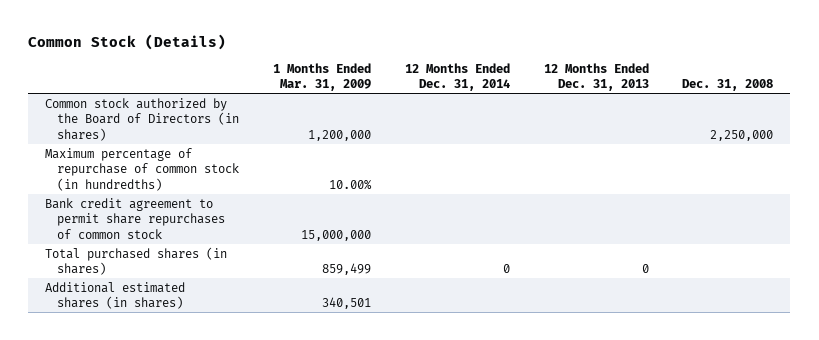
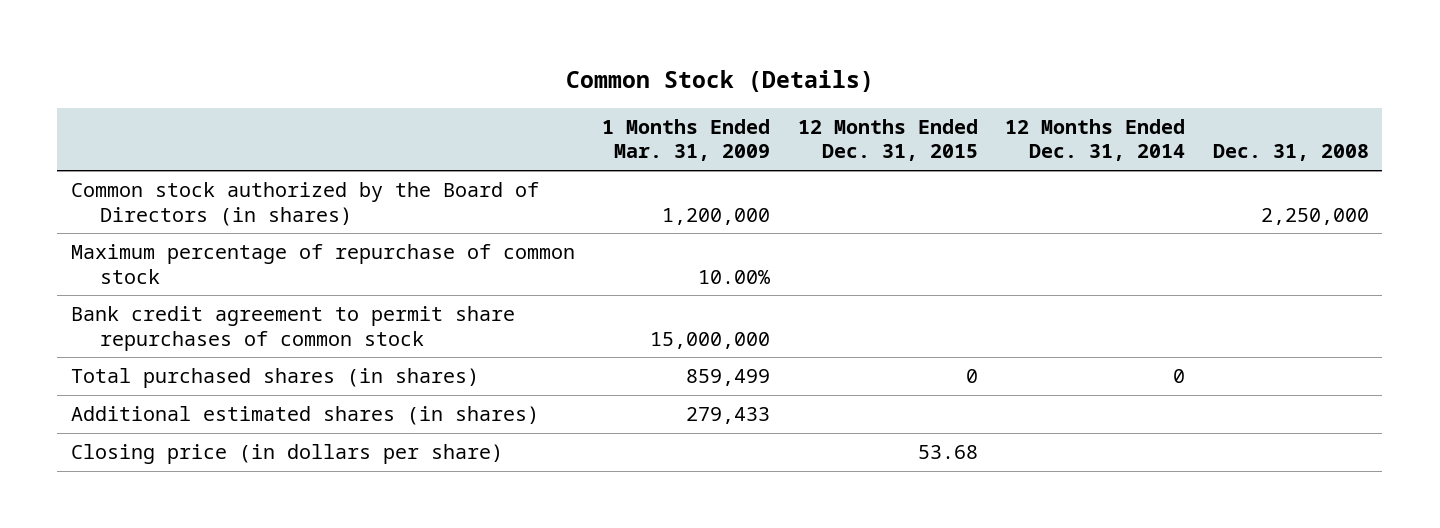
- | 1 Months Ended Mar. 31, 2009 | 12 Months Ended Dec. 31, 2014 | 12 Months Ended Dec. 31, 2013 | Dec. 31, 2008
+ | 1 Months Ended Mar. 31, 2009 | 12 Months Ended Dec. 31, 2015 | 12 Months Ended Dec. 31, 2014 | Dec. 31, 2008
- Maximum percentage of repurchase of common stock (in hundredths) | 10.00% | | |
+ Maximum percentage of repurchase of common stock | 10.00% | | |
- Additional estimated shares (in shares) | 340,501 | | |
+ Additional estimated shares (in shares) | 279,433 | | |
+ Closing price (in dollars per share) | | 53.68 | |

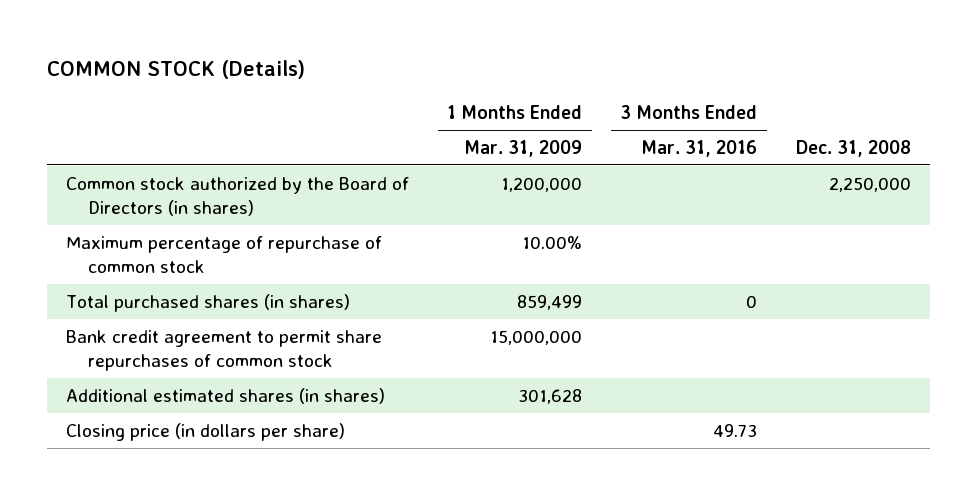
- Common Stock (Details)
+ COMMON STOCK (Details)
- | 1 Months Ended Mar. 31, 2009 | 12 Months Ended Dec. 31, 2015 | 12 Months Ended Dec. 31, 2014 | Dec. 31, 2008
+ | 1 Months Ended Mar. 31, 2009 | 3 Months Ended Mar. 31, 2016 | Dec. 31, 2008
- Additional estimated shares (in shares) | 279,433 | | |
moved down: Bank credit agreement to permit share repurchases of common stock | 15,000,000 | |
+ Additional estimated shares (in shares) | 301,628 | |

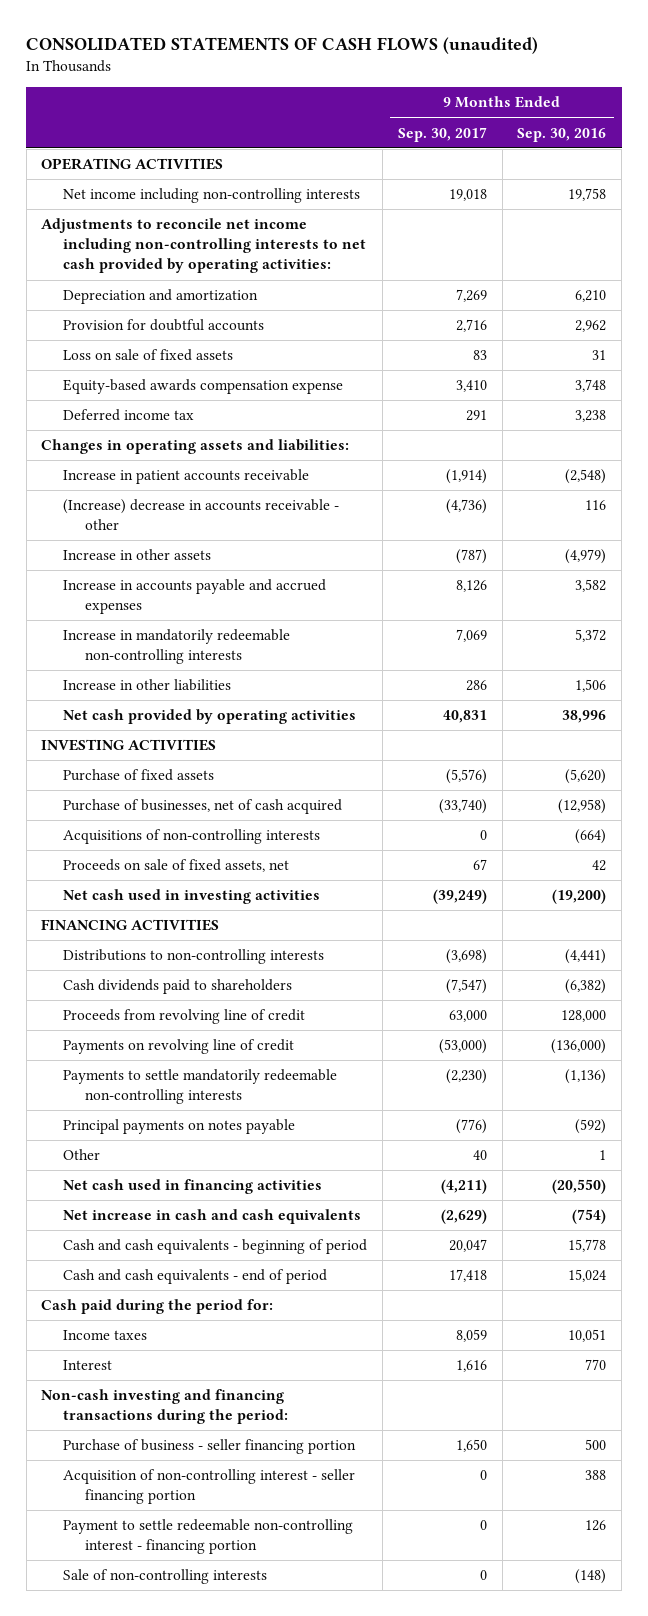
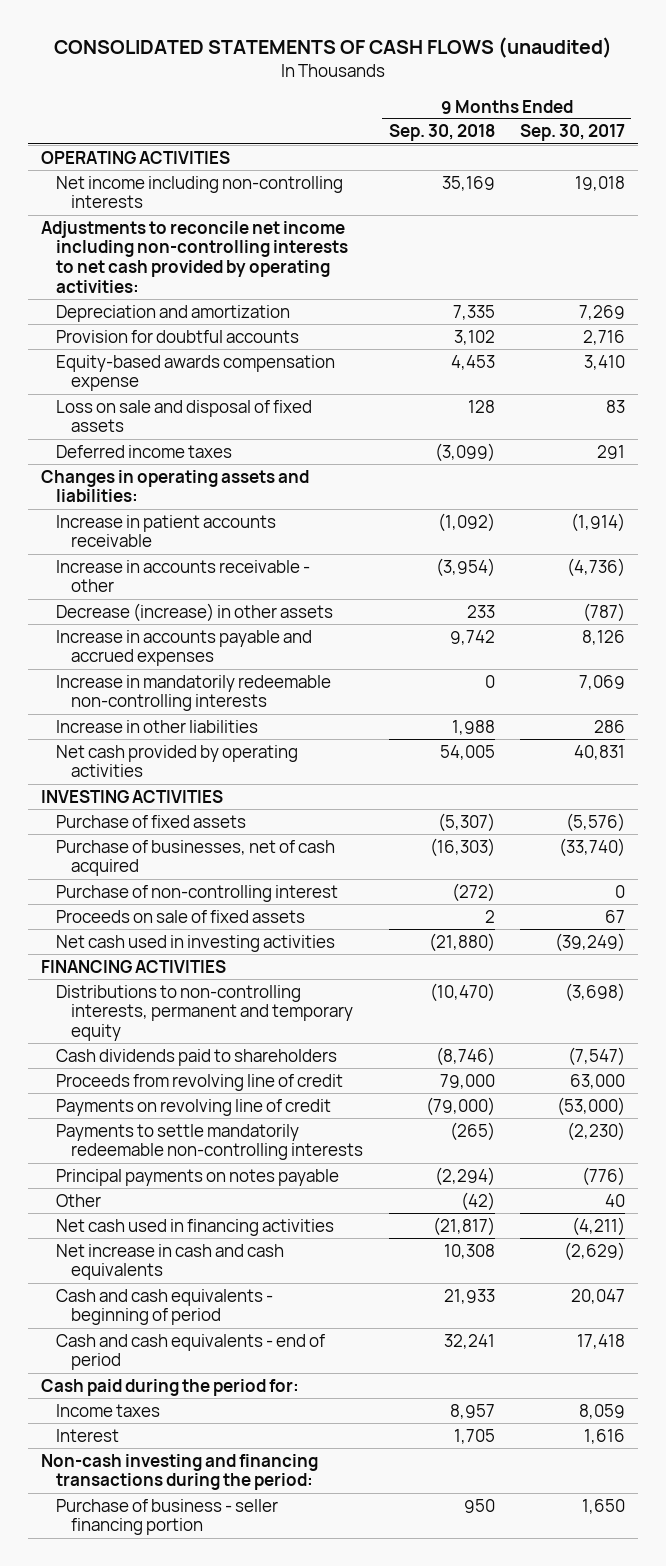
- | 9 Months Ended Sep. 30, 2017 | 9 Months Ended Sep. 30, 2016
+ | 9 Months Ended Sep. 30, 2018 | 9 Months Ended Sep. 30, 2017
- Loss on sale of fixed assets | 83 | 31
- Deferred income tax | 291 | 3,238
+ Loss on sale and disposal of fixed assets | 128 | 83
+ Deferred income taxes | (3,099) | 291
- (Increase) decrease in accounts receivable - other | (4,736) | 116
- Increase in other assets | (787) | (4,979)
+ Increase in accounts receivable - other | (3,954) | (4,736)
+ Decrease (increase) in other assets | 233 | (787)
- Acquisitions of non-controlling interests | 0 | (664)
- Proceeds on sale of fixed assets, net | 67 | 42
+ Purchase of non-controlling interest | (272) | 0
+ Proceeds on sale of fixed assets | 2 | 67
- Distributions to non-controlling interests | (3,698) | (4,441)
+ Distributions to non-controlling interests, permanent and temporary equity | (10,470) | (3,698)
- Acquisition of non-controlling interest - seller financing portion | 0 | 388
- Payment to settle redeemable non-controlling interest - financing portion | 0 | 126
- Sale of non-controlling interests | 0 | (148)

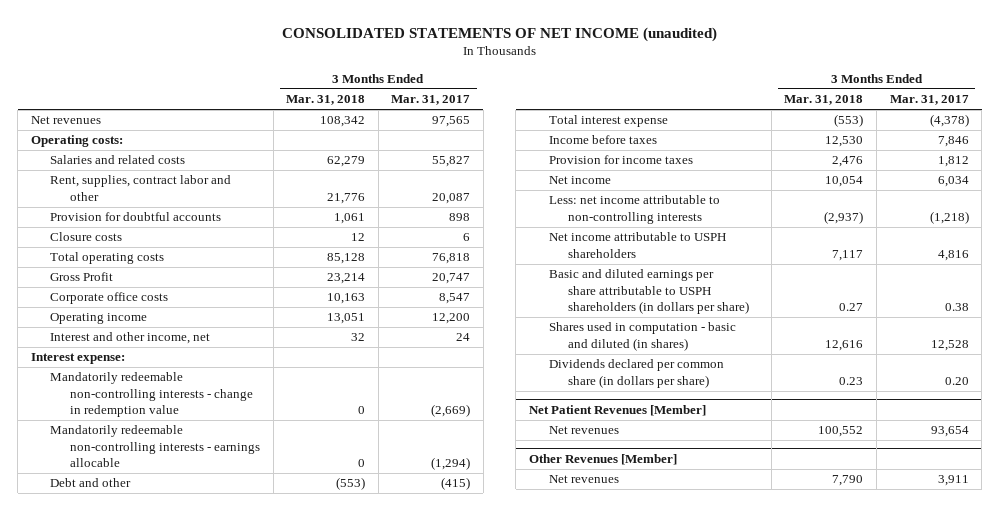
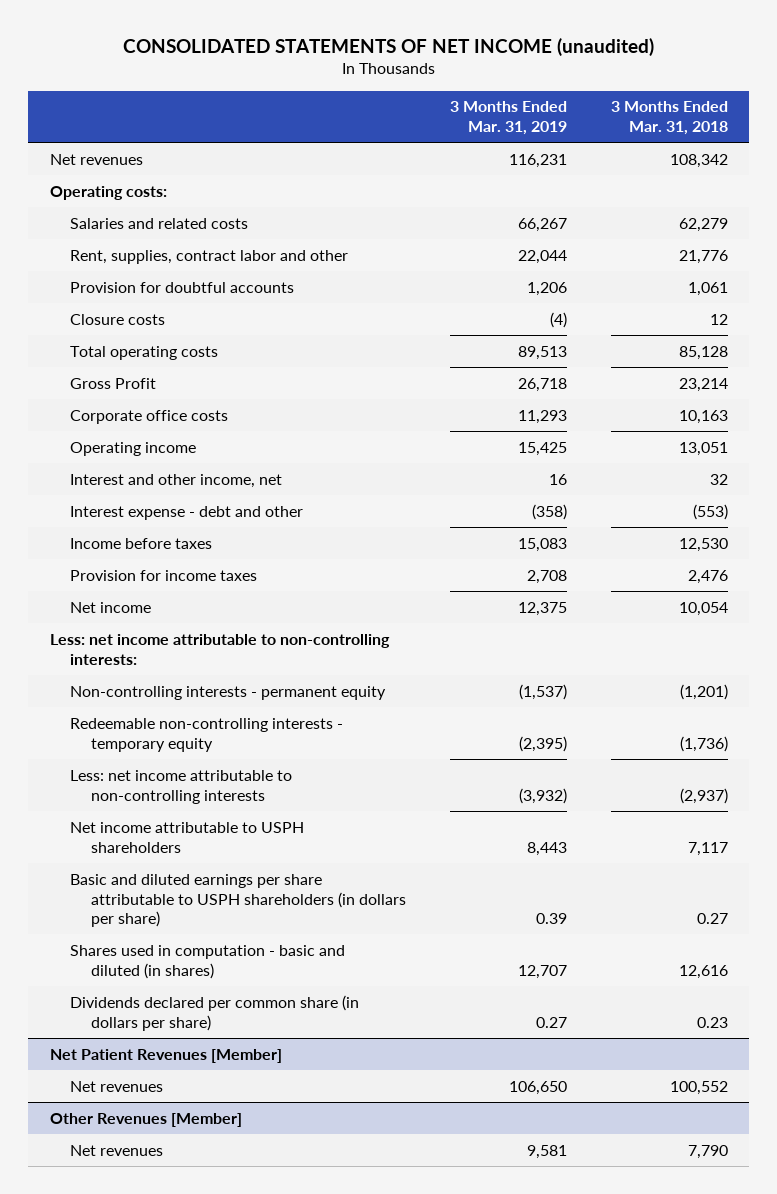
- | 3 Months Ended Mar. 31, 2018 | 3 Months Ended Mar. 31, 2017
+ | 3 Months Ended Mar. 31, 2019 | 3 Months Ended Mar. 31, 2018
- Interest expense:
- Mandatorily redeemable non-controlling interests - change in redemption value | 0 | (2,669)
- Mandatorily redeemable non-controlling interests - earnings allocable | 0 | (1,294)
- Debt and other | (553) | (415)
- Total interest expense | (553) | (4,378)
+ Interest expense - debt and other | (358) | (553)
+ Less: net income attributable to non-controlling interests:
+ Non-controlling interests - permanent equity | (1,537) | (1,201)
+ Redeemable non-controlling interests - temporary equity | (2,395) | (1,736)

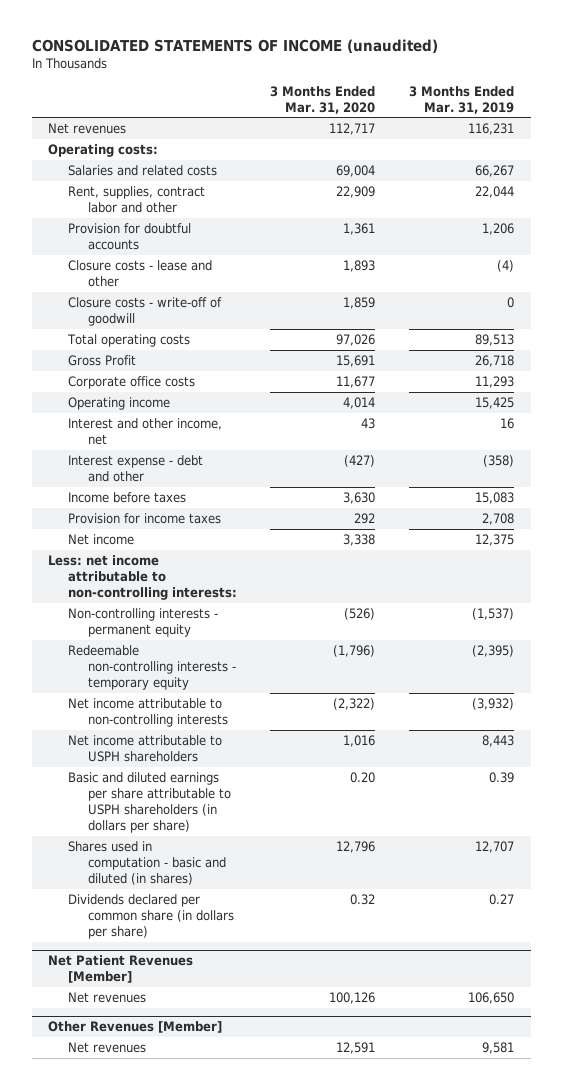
- CONSOLIDATED STATEMENTS OF NET INCOME (unaudited)
+ CONSOLIDATED STATEMENTS OF INCOME (unaudited)
- | 3 Months Ended Mar. 31, 2019 | 3 Months Ended Mar. 31, 2018
+ | 3 Months Ended Mar. 31, 2020 | 3 Months Ended Mar. 31, 2019
- Closure costs | (4) | 12
+ Closure costs - lease and other | 1,893 | (4)
+ Closure costs - write-off of goodwill | 1,859 | 0
- Less: net income attributable to non-controlling interests | (3,932) | (2,937)
+ Net income attributable to non-controlling interests | (2,322) | (3,932)

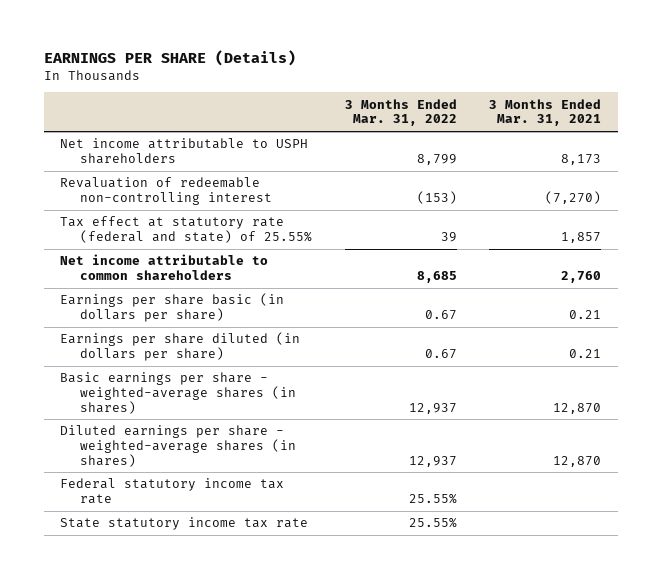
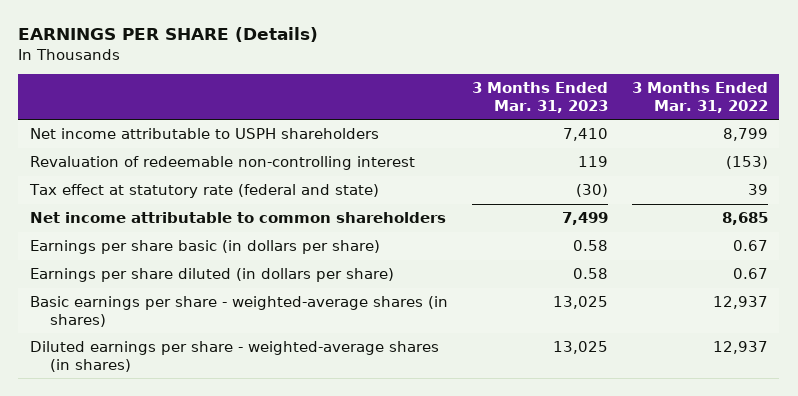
- | 3 Months Ended Mar. 31, 2022 | 3 Months Ended Mar. 31, 2021
+ | 3 Months Ended Mar. 31, 2023 | 3 Months Ended Mar. 31, 2022
- Tax effect at statutory rate (federal and state) of 25.55% | 39 | 1,857
+ Tax effect at statutory rate (federal and state) | (30) | 39
- Federal statutory income tax rate | 25.55% |
- State statutory income tax rate | 25.55% |

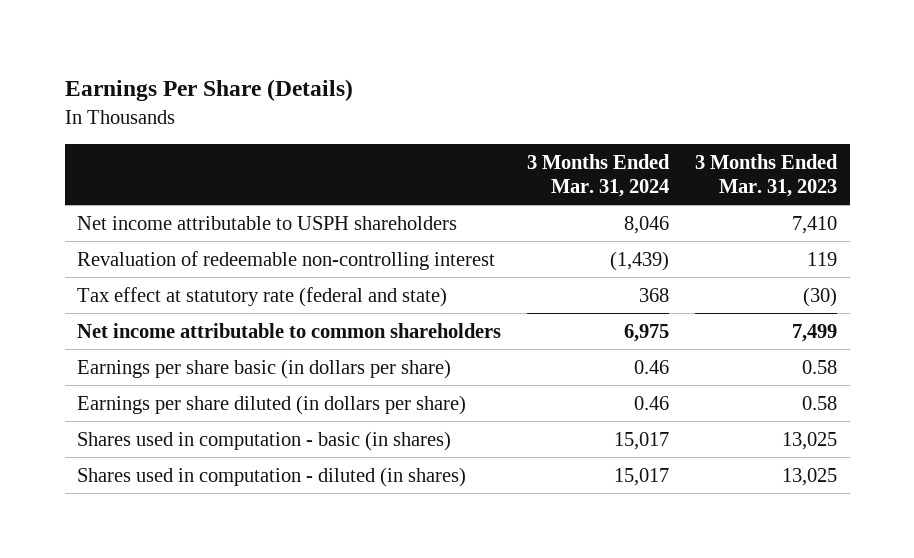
- EARNINGS PER SHARE (Details)
+ Earnings Per Share (Details)
- | 3 Months Ended Mar. 31, 2023 | 3 Months Ended Mar. 31, 2022
+ | 3 Months Ended Mar. 31, 2024 | 3 Months Ended Mar. 31, 2023
- Basic earnings per share - weighted-average shares (in shares) | 13,025 | 12,937
- Diluted earnings per share - weighted-average shares (in shares) | 13,025 | 12,937
+ Shares used in computation - basic (in shares) | 15,017 | 13,025
+ Shares used in computation - diluted (in shares) | 15,017 | 13,025

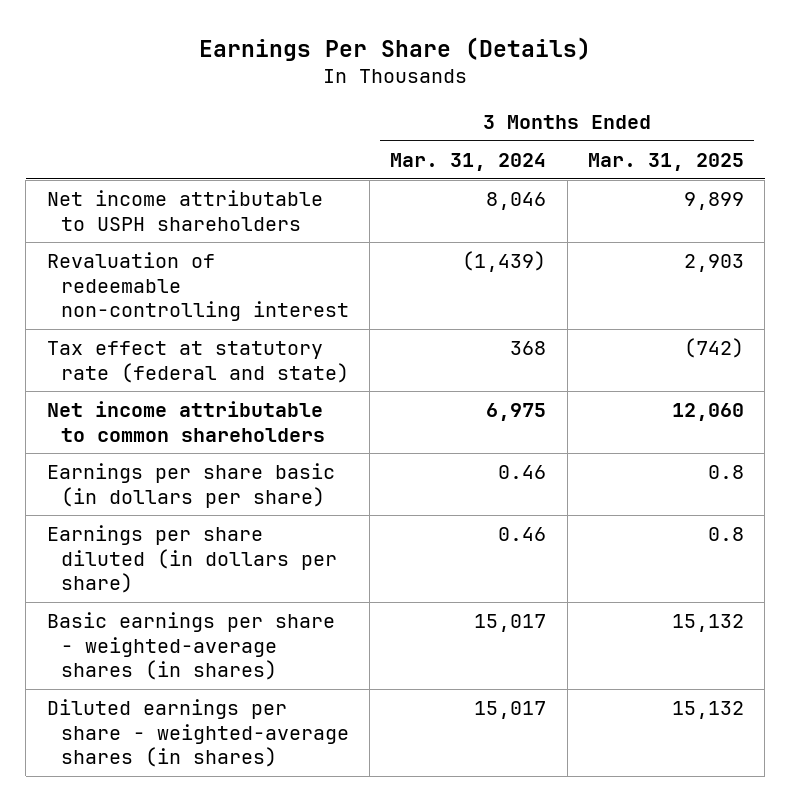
- | 3 Months Ended Mar. 31, 2024 | 3 Months Ended Mar. 31, 2023
+ | 3 Months Ended Mar. 31, 2024 | 3 Months Ended Mar. 31, 2025
- Shares used in computation - basic (in shares) | 15,017 | 13,025
- Shares used in computation - diluted (in shares) | 15,017 | 13,025
+ Basic earnings per share - weighted-average shares (in shares) | 15,017 | 15,132
+ Diluted earnings per share - weighted-average shares (in shares) | 15,017 | 15,132

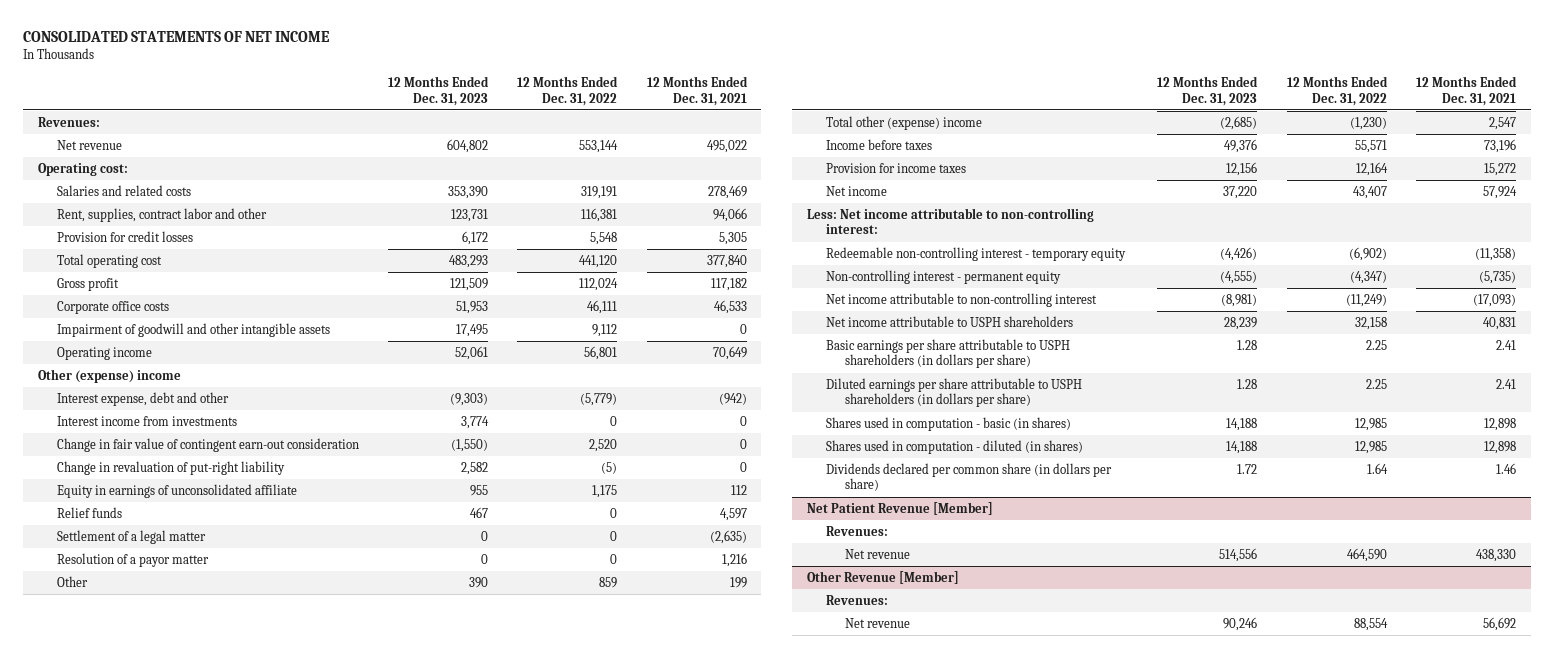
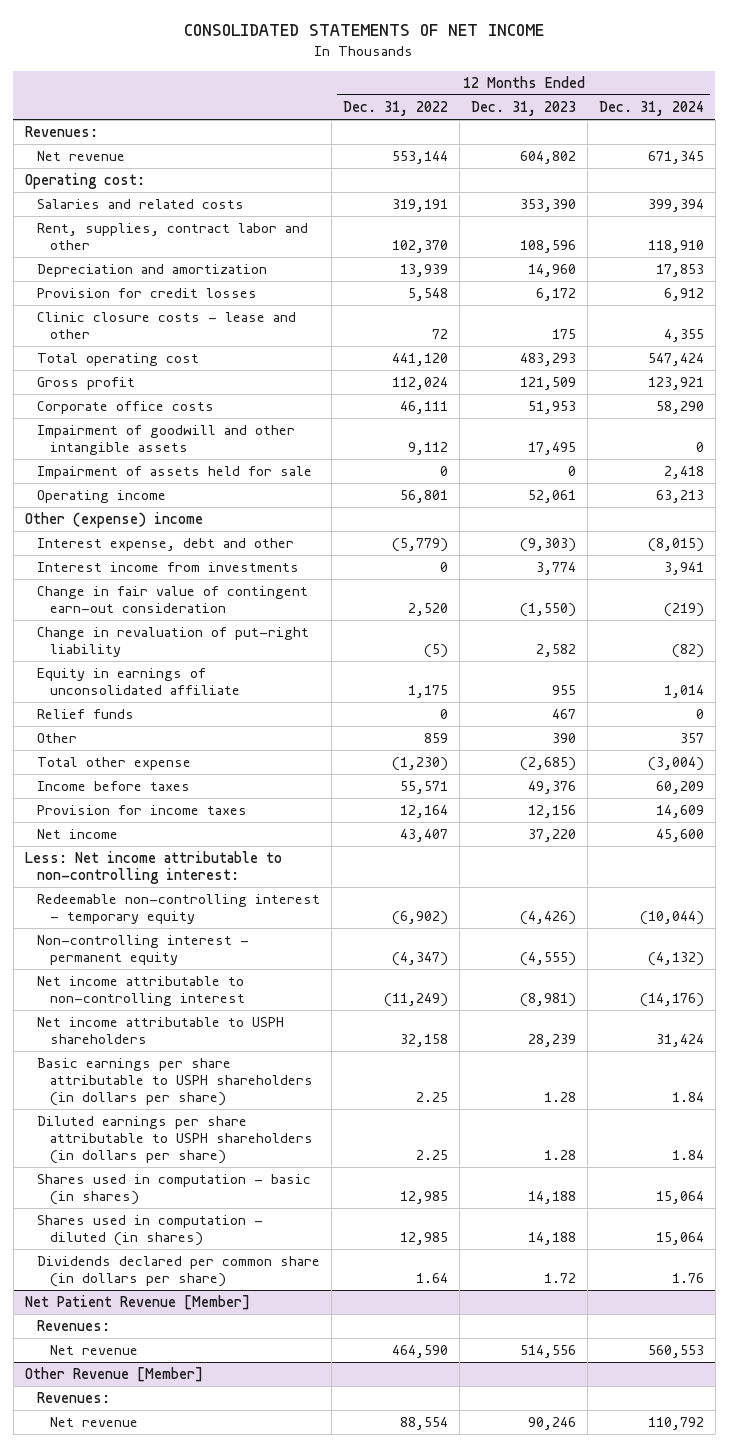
- | 12 Months Ended Dec. 31, 2023 | 12 Months Ended Dec. 31, 2022 | 12 Months Ended Dec. 31, 2021
+ | 12 Months Ended Dec. 31, 2022 | 12 Months Ended Dec. 31, 2023 | 12 Months Ended Dec. 31, 2024
- Rent, supplies, contract labor and other | 123,731 | 116,381 | 94,066
+ Rent, supplies, contract labor and other | 102,370 | 108,596 | 118,910
+ Depreciation and amortization | 13,939 | 14,960 | 17,853
+ Clinic closure costs - lease and other | 72 | 175 | 4,355
+ Impairment of assets held for sale | 0 | 0 | 2,418
- Settlement of a legal matter | 0 | 0 | (2,635)
- Resolution of a payor matter | 0 | 0 | 1,216
- Total other (expense) income | (2,685) | (1,230) | 2,547
+ Total other expense | (1,230) | (2,685) | (3,004)

